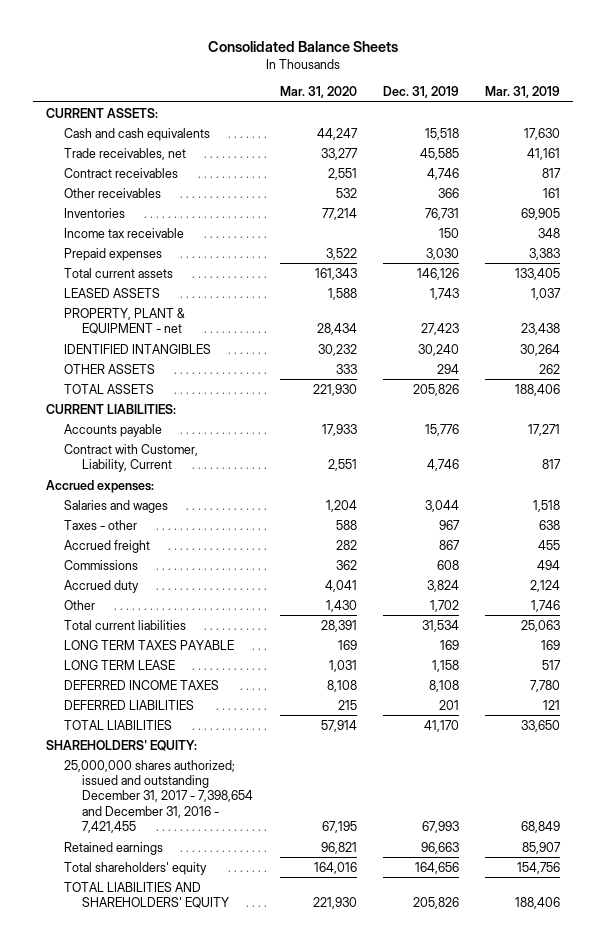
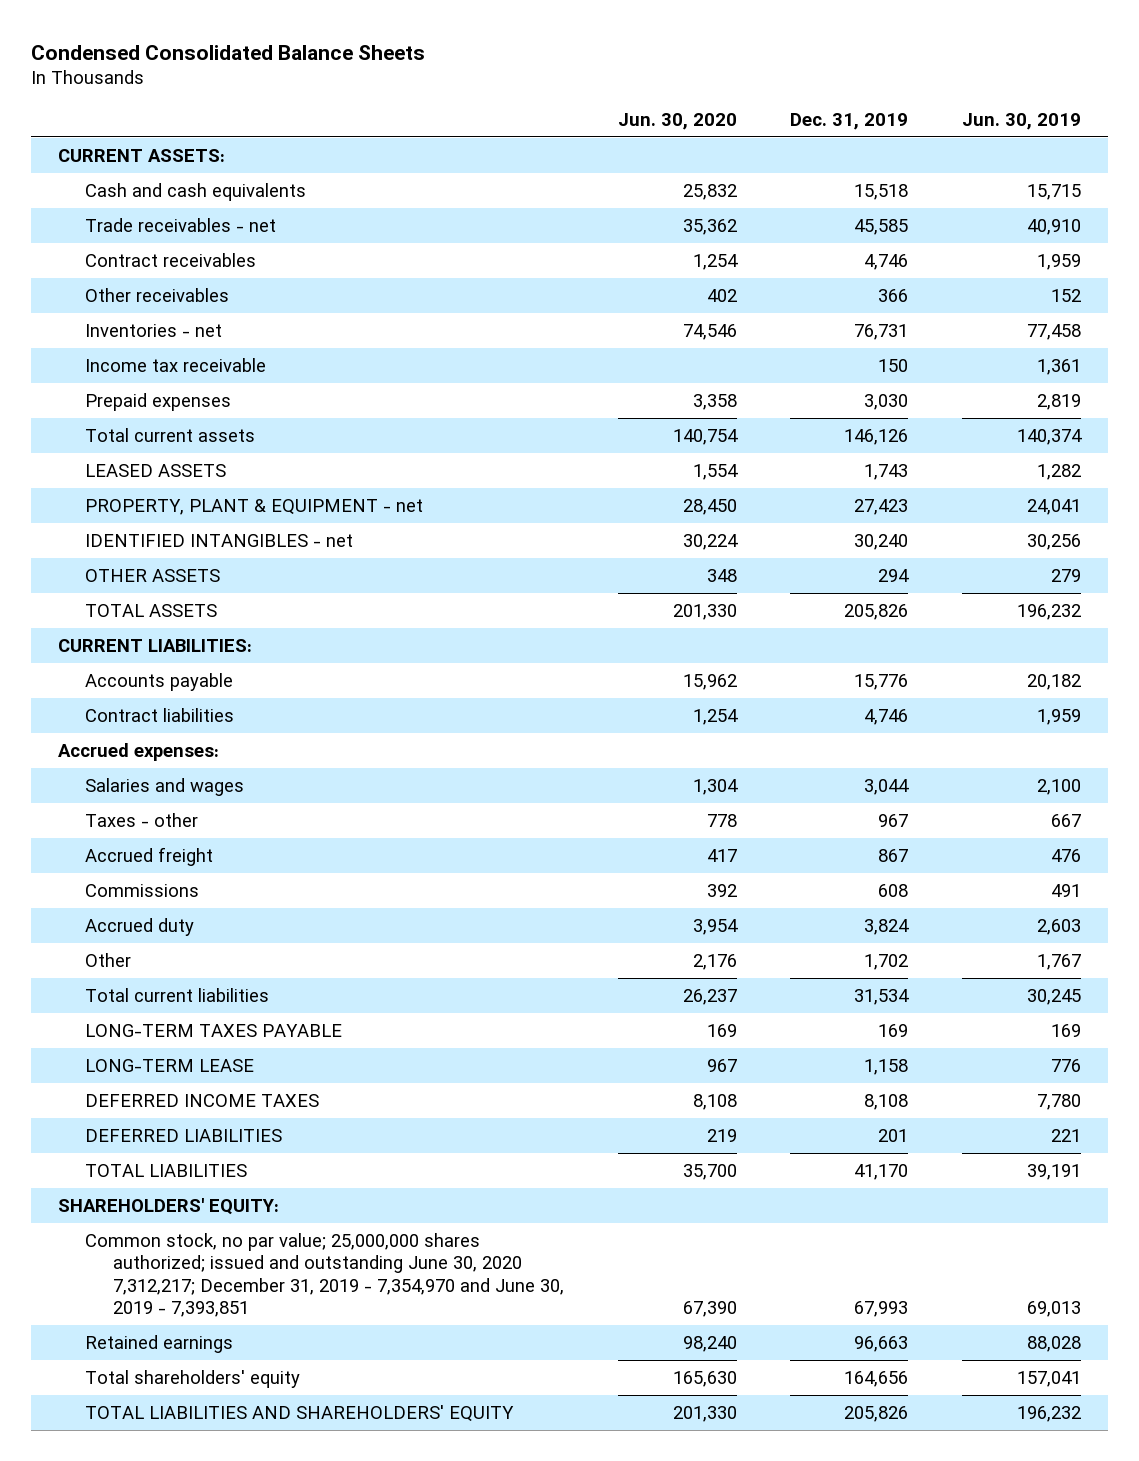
- Consolidated Balance Sheets
+ Condensed Consolidated Balance Sheets
- | Mar. 31, 2020 | Dec. 31, 2019 | Mar. 31, 2019
+ | Jun. 30, 2020 | Dec. 31, 2019 | Jun. 30, 2019
- Trade receivables, net | 33,277 | 45,585 | 41,161
+ Trade receivables - net | 35,362 | 45,585 | 40,910
- Inventories | 77,214 | 76,731 | 69,905
+ Inventories - net | 74,546 | 76,731 | 77,458
- IDENTIFIED INTANGIBLES | 30,232 | 30,240 | 30,264
+ IDENTIFIED INTANGIBLES - net | 30,224 | 30,240 | 30,256
- Contract with Customer, Liability, Current | 2,551 | 4,746 | 817
+ Contract liabilities | 1,254 | 4,746 | 1,959
- LONG TERM TAXES PAYABLE | 169 | 169 | 169
- LONG TERM LEASE | 1,031 | 1,158 | 517
+ LONG-TERM TAXES PAYABLE | 169 | 169 | 169
+ LONG-TERM LEASE | 967 | 1,158 | 776
- 25,000,000 shares authorized; issued and outstanding December 31, 2017 - 7,398,654 and December 31, 2016 - 7,421,455 | 67,195 | 67,993 | 68,849
+ Common stock, no par value; 25,000,000 shares authorized; issued and outstanding June 30, 2020 7,312,217; December 31, 2019 - 7,354,970 and June 30, 2019 - 7,393,851 | 67,390 | 67,993 | 69,013

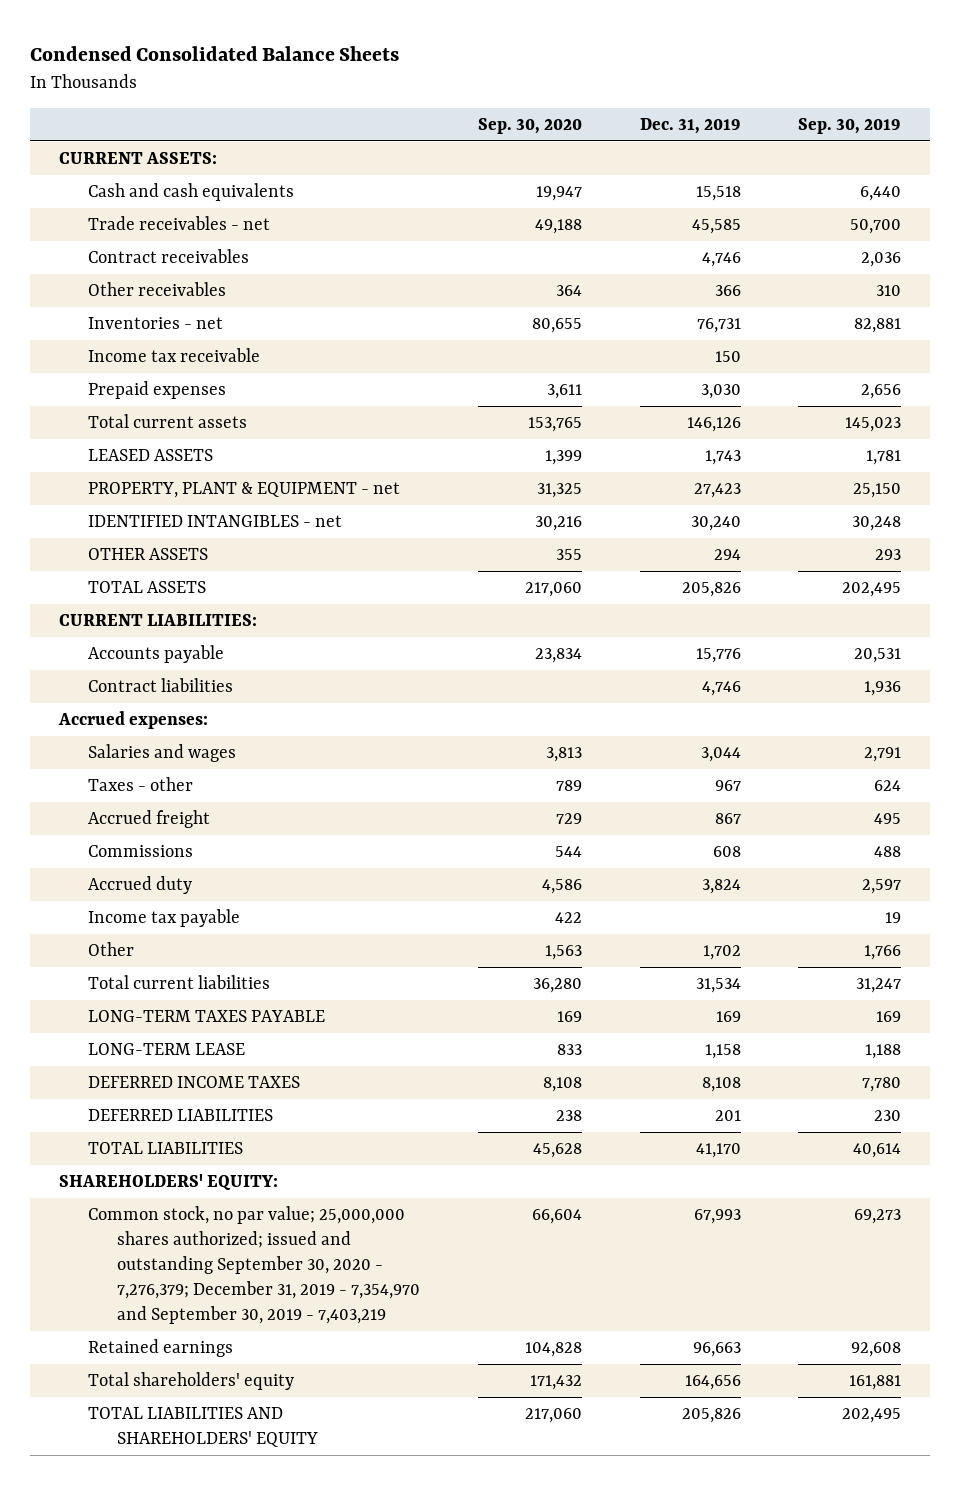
- | Jun. 30, 2020 | Dec. 31, 2019 | Jun. 30, 2019
+ | Sep. 30, 2020 | Dec. 31, 2019 | Sep. 30, 2019
+ Income tax payable | 422 | | 19
- Common stock, no par value; 25,000,000 shares authorized; issued and outstanding June 30, 2020 7,312,217; December 31, 2019 - 7,354,970 and June 30, 2019 - 7,393,851 | 67,390 | 67,993 | 69,013
+ Common stock, no par value; 25,000,000 shares authorized; issued and outstanding September 30, 2020 - 7,276,379; December 31, 2019 - 7,354,970 and September 30, 2019 - 7,403,219 | 66,604 | 67,993 | 69,273

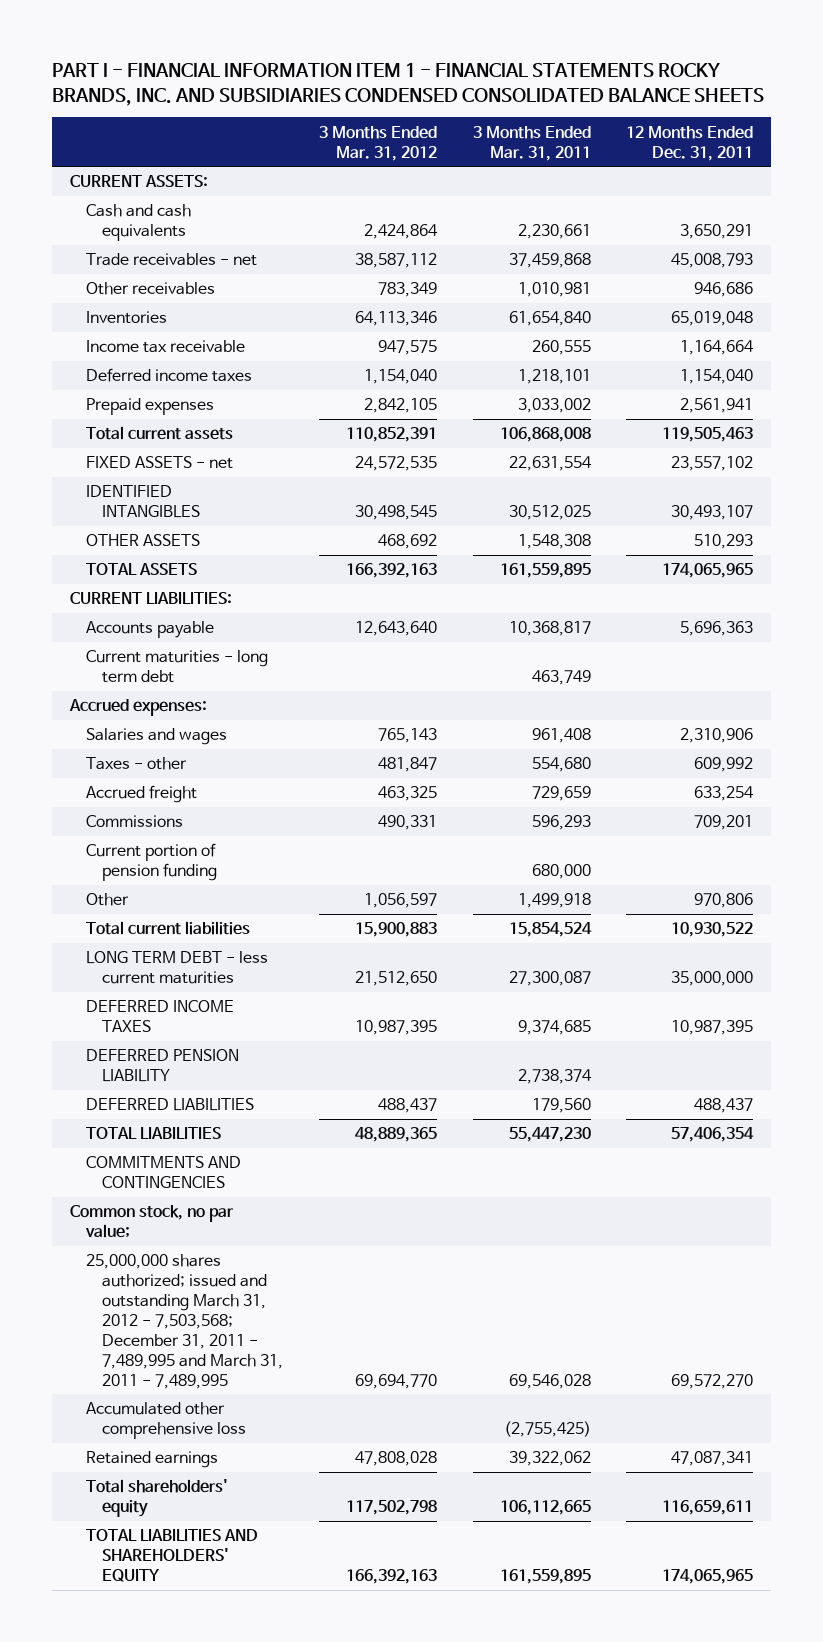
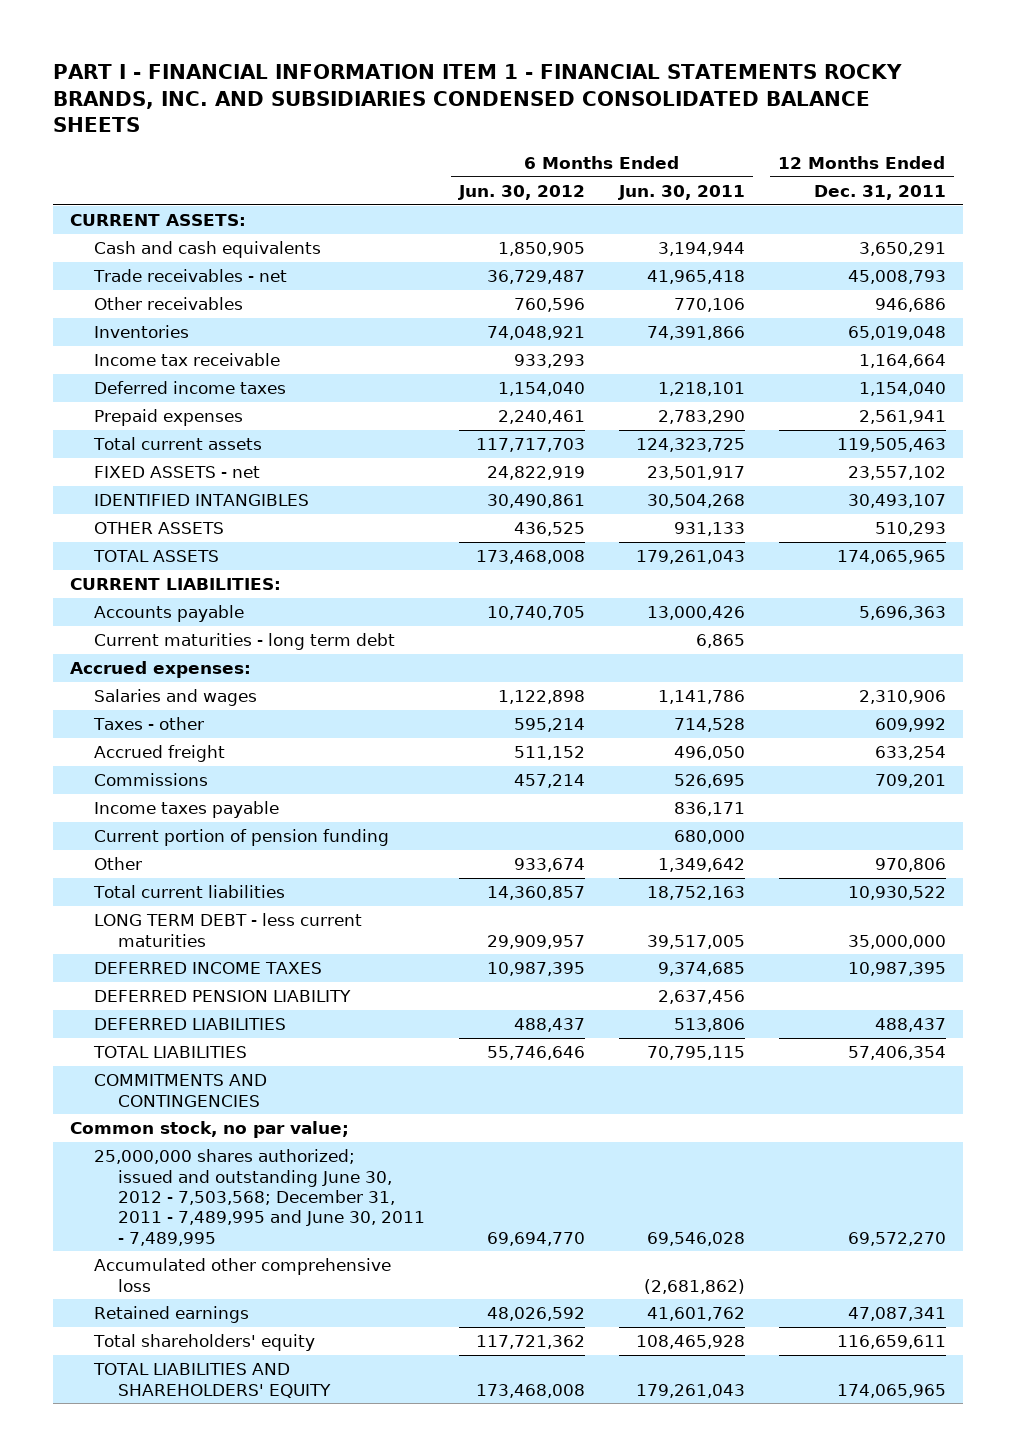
- | 3 Months Ended Mar. 31, 2012 | 3 Months Ended Mar. 31, 2011 | 12 Months Ended Dec. 31, 2011
+ | 6 Months Ended Jun. 30, 2012 | 6 Months Ended Jun. 30, 2011 | 12 Months Ended Dec. 31, 2011
+ Income taxes payable | | 836,171 |
- 25,000,000 shares authorized; issued and outstanding March 31, 2012 - 7,503,568; December 31, 2011 - 7,489,995 and March 31, 2011 - 7,489,995 | 69,694,770 | 69,546,028 | 69,572,270
+ 25,000,000 shares authorized; issued and outstanding June 30, 2012 - 7,503,568; December 31, 2011 - 7,489,995 and June 30, 2011 - 7,489,995 | 69,694,770 | 69,546,028 | 69,572,270

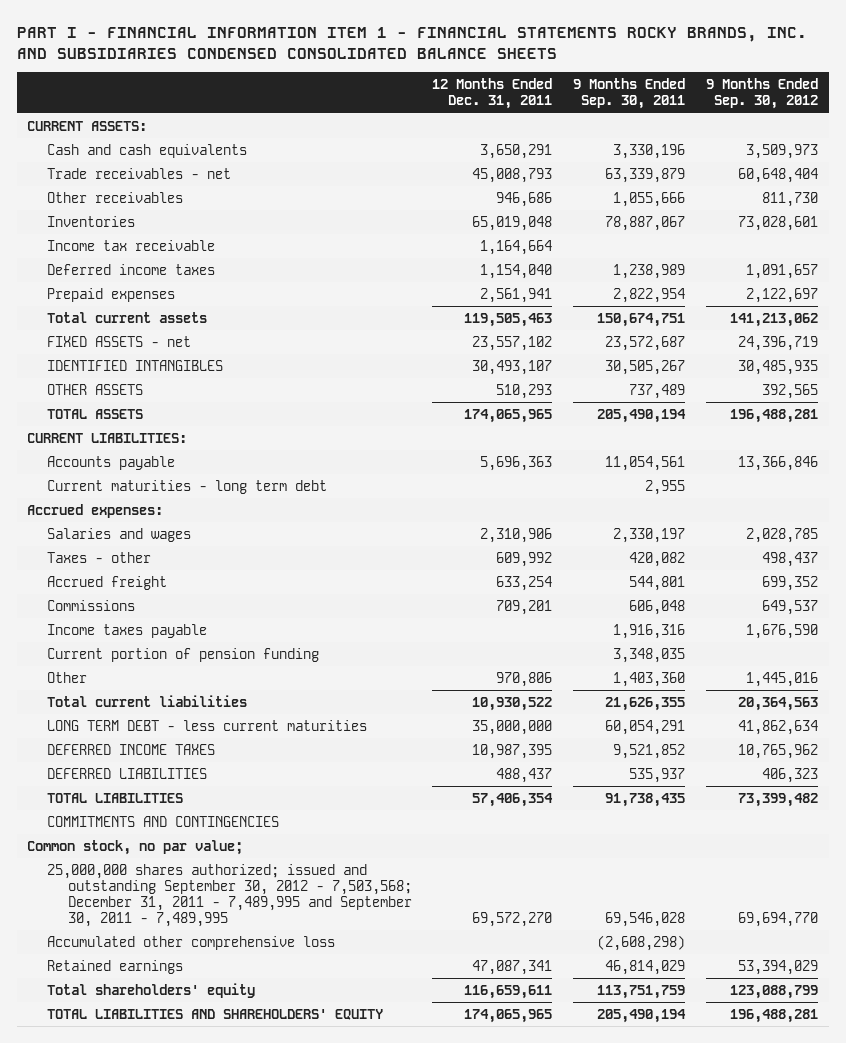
- | 6 Months Ended Jun. 30, 2012 | 6 Months Ended Jun. 30, 2011 | 12 Months Ended Dec. 31, 2011
+ | 12 Months Ended Dec. 31, 2011 | 9 Months Ended Sep. 30, 2011 | 9 Months Ended Sep. 30, 2012
- DEFERRED PENSION LIABILITY | | 2,637,456 |
- 25,000,000 shares authorized; issued and outstanding June 30, 2012 - 7,503,568; December 31, 2011 - 7,489,995 and June 30, 2011 - 7,489,995 | 69,694,770 | 69,546,028 | 69,572,270
+ 25,000,000 shares authorized; issued and outstanding September 30, 2012 - 7,503,568; December 31, 2011 - 7,489,995 and September 30, 2011 - 7,489,995 | 69,572,270 | 69,546,028 | 69,694,770

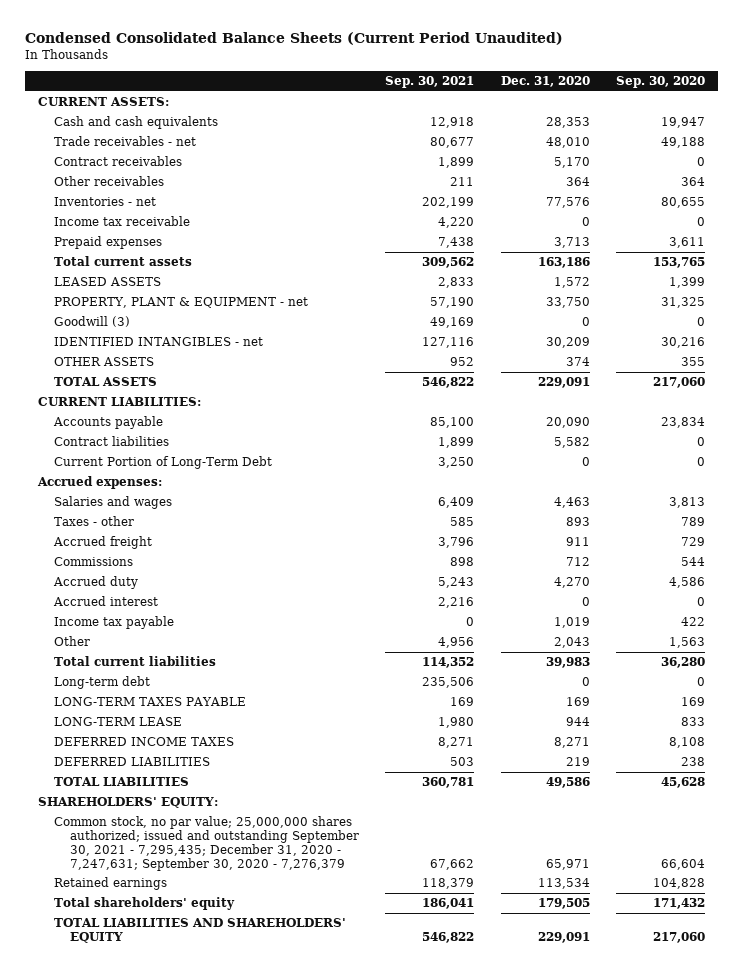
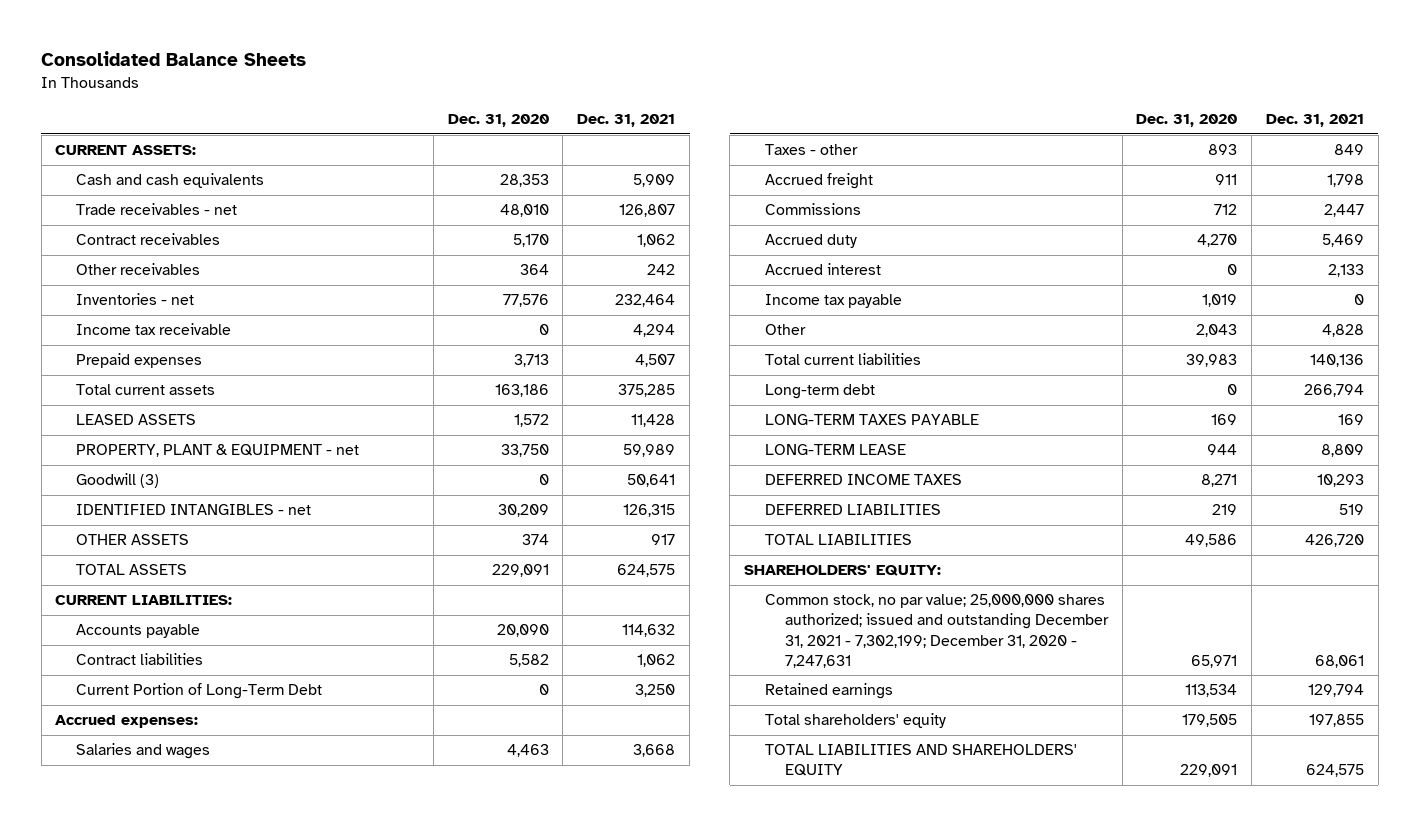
- Condensed Consolidated Balance Sheets (Current Period Unaudited)
+ Consolidated Balance Sheets
- | Sep. 30, 2021 | Dec. 31, 2020 | Sep. 30, 2020
+ | Dec. 31, 2020 | Dec. 31, 2021
- Common stock, no par value; 25,000,000 shares authorized; issued and outstanding September 30, 2021 - 7,295,435; December 31, 2020 - 7,247,631; September 30, 2020 - 7,276,379 | 67,662 | 65,971 | 66,604
+ Common stock, no par value; 25,000,000 shares authorized; issued and outstanding December 31, 2021 - 7,302,199; December 31, 2020 - 7,247,631 | 65,971 | 68,061

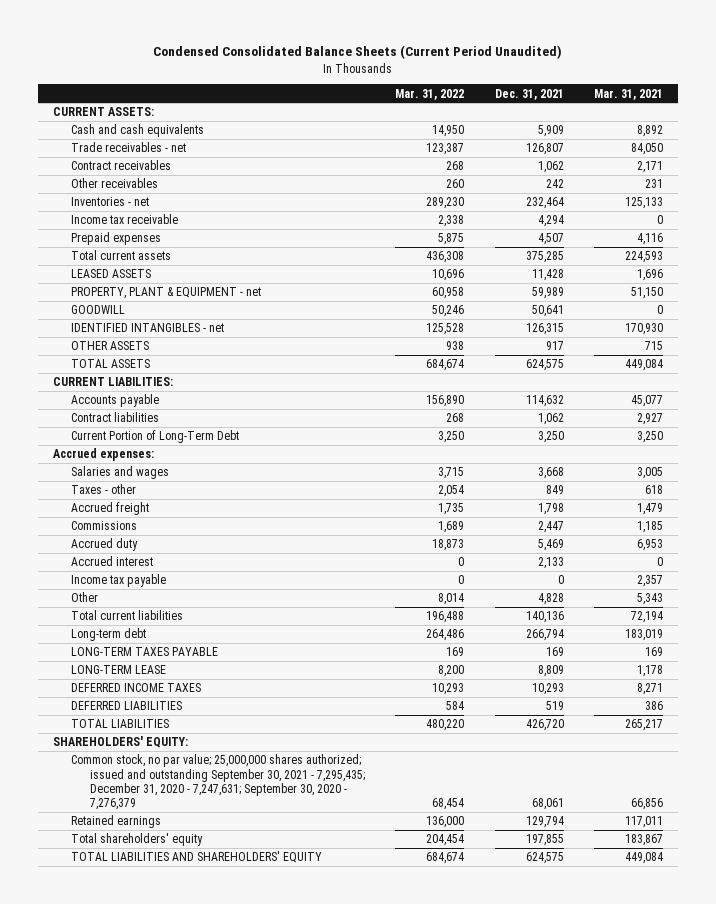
- Consolidated Balance Sheets
+ Condensed Consolidated Balance Sheets (Current Period Unaudited)
- | Dec. 31, 2020 | Dec. 31, 2021
+ | Mar. 31, 2022 | Dec. 31, 2021 | Mar. 31, 2021
- Goodwill (3) | 0 | 50,641
+ GOODWILL | 50,246 | 50,641 | 0
- Common stock, no par value; 25,000,000 shares authorized; issued and outstanding December 31, 2021 - 7,302,199; December 31, 2020 - 7,247,631 | 65,971 | 68,061
+ Common stock, no par value; 25,000,000 shares authorized; issued and outstanding September 30, 2021 - 7,295,435; December 31, 2020 - 7,247,631; September 30, 2020 - 7,276,379 | 68,454 | 68,061 | 66,856

